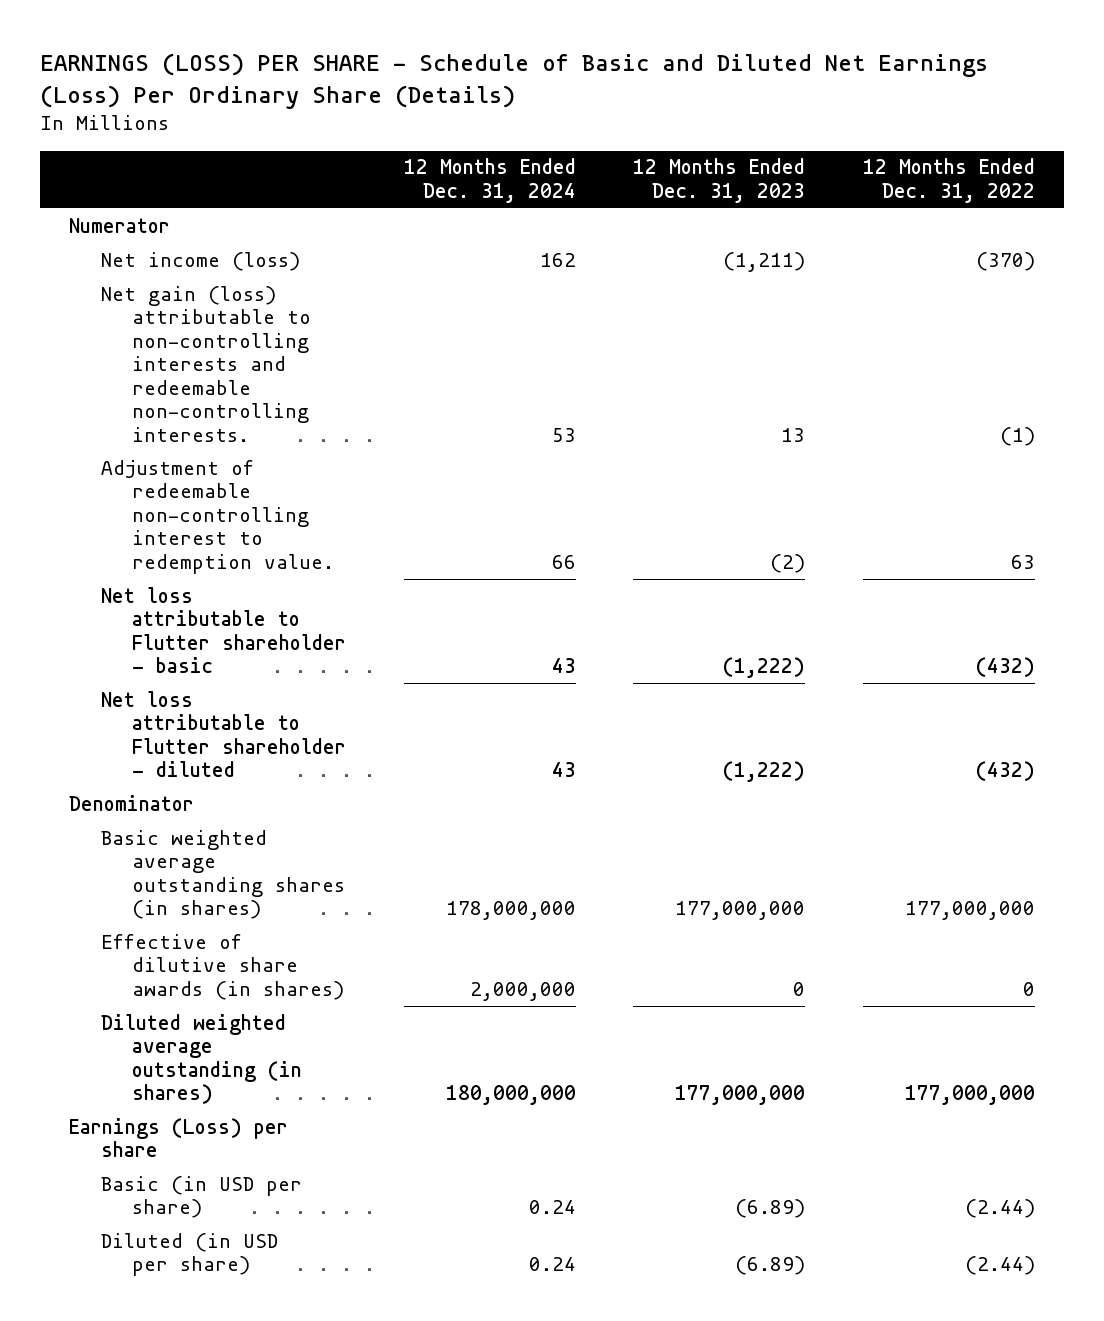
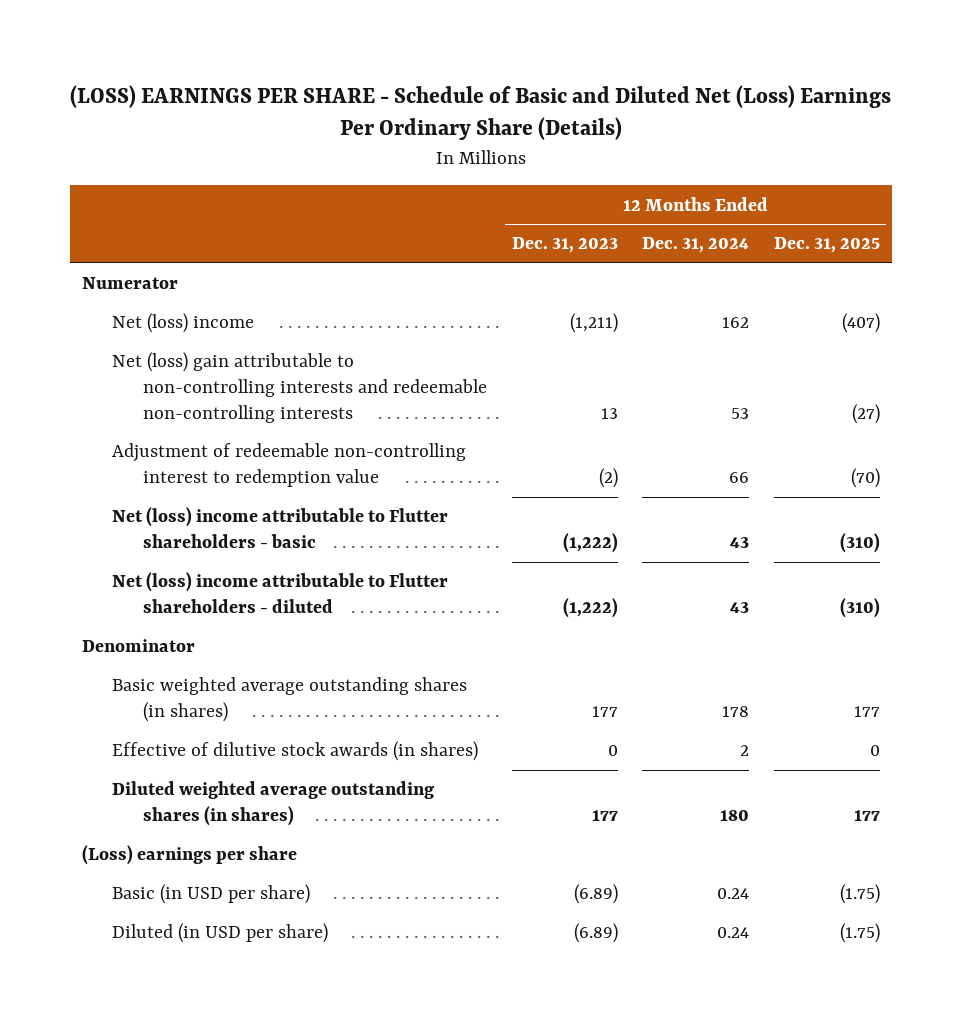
- EARNINGS (LOSS) PER SHARE - Schedule of Basic and Diluted Net Earnings (Loss) Per Ordinary Share (Details)
+ (LOSS) EARNINGS PER SHARE - Schedule of Basic and Diluted Net (Loss) Earnings Per Ordinary Share (Details)
- | 12 Months Ended Dec. 31, 2024 | 12 Months Ended Dec. 31, 2023 | 12 Months Ended Dec. 31, 2022
+ | 12 Months Ended Dec. 31, 2023 | 12 Months Ended Dec. 31, 2024 | 12 Months Ended Dec. 31, 2025
- Net income (loss) | 162 | (1,211) | (370)
- Net gain (loss) attributable to non-controlling interests and redeemable non-controlling interests. | 53 | 13 | (1)
- Adjustment of redeemable non-controlling interest to redemption value. | 66 | (2) | 63
- Net loss attributable to Flutter shareholder - basic | 43 | (1,222) | (432)
- Net loss attributable to Flutter shareholder - diluted | 43 | (1,222) | (432)
+ Net (loss) income | (1,211) | 162 | (407)
+ Net (loss) gain attributable to non-controlling interests and redeemable non-controlling interests | 13 | 53 | (27)
+ Adjustment of redeemable non-controlling interest to redemption value | (2) | 66 | (70)
+ Net (loss) income attributable to Flutter shareholders - basic | (1,222) | 43 | (310)
+ Net (loss) income attributable to Flutter shareholders - diluted | (1,222) | 43 | (310)
- Basic weighted average outstanding shares (in shares) | 178,000,000 | 177,000,000 | 177,000,000
- Effective of dilutive share awards (in shares) | 2,000,000 | 0 | 0
- Diluted weighted average outstanding (in shares) | 180,000,000 | 177,000,000 | 177,000,000
- Earnings (Loss) per share
+ Basic weighted average outstanding shares (in shares) | 177 | 178 | 177
+ Effective of dilutive stock awards (in shares) | 0 | 2 | 0
+ Diluted weighted average outstanding shares (in shares) | 177 | 180 | 177
+ (Loss) earnings per share

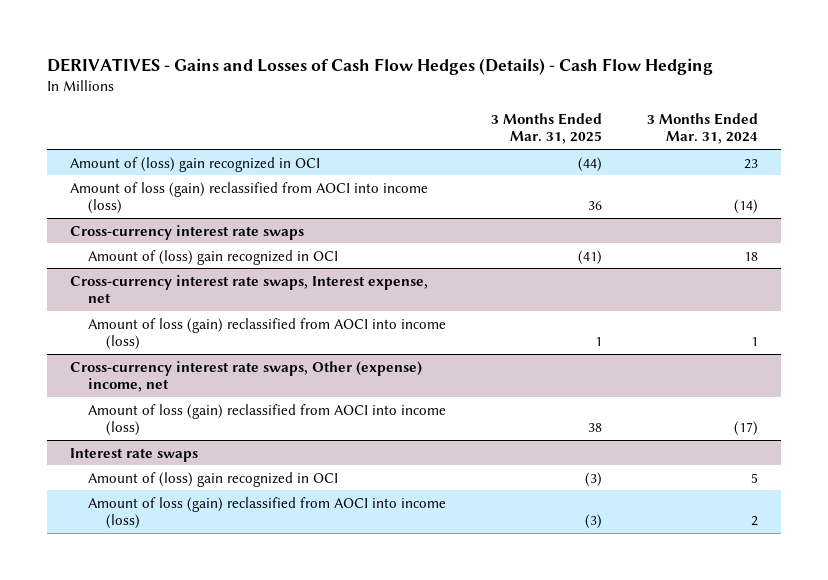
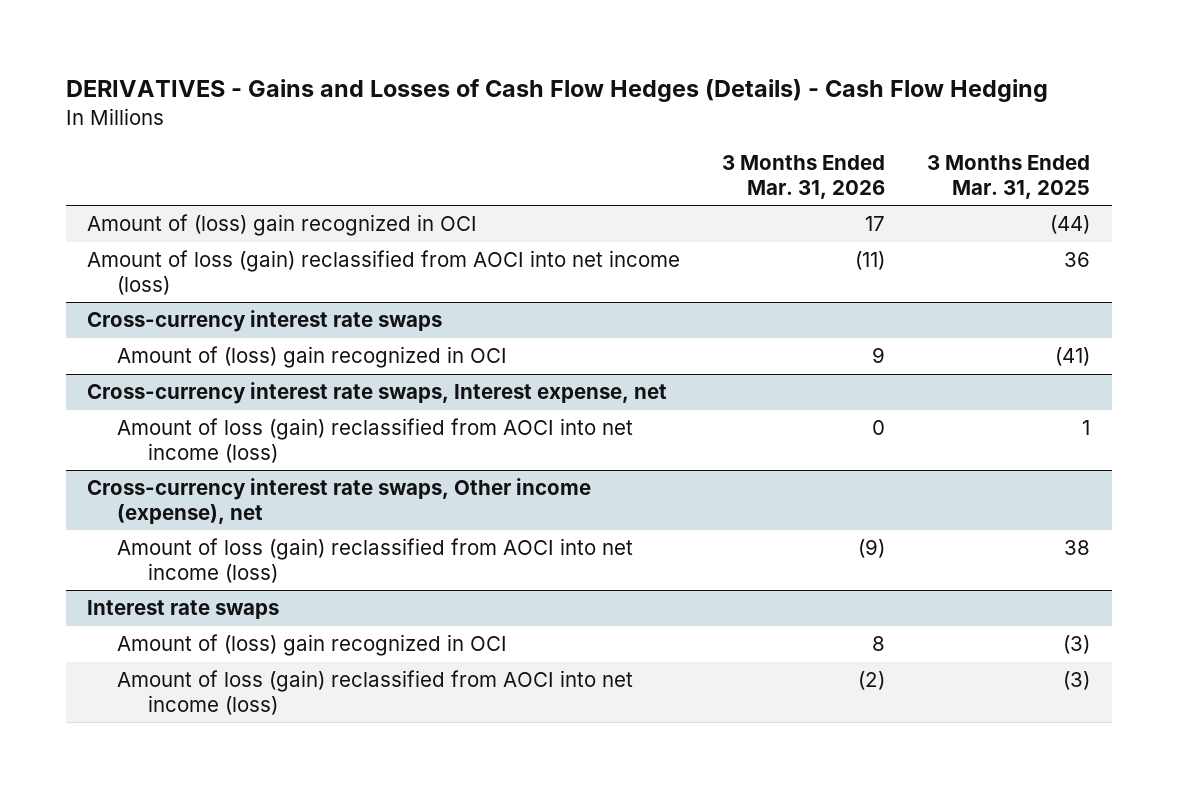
- | 3 Months Ended Mar. 31, 2025 | 3 Months Ended Mar. 31, 2024
+ | 3 Months Ended Mar. 31, 2026 | 3 Months Ended Mar. 31, 2025
- Amount of loss (gain) reclassified from AOCI into income (loss) | 36 | (14)
+ Amount of loss (gain) reclassified from AOCI into net income (loss) | (11) | 36
@ Cross-currency interest rate swaps, Interest expense, net
- Amount of loss (gain) reclassified from AOCI into income (loss) | 1 | 1
- Cross-currency interest rate swaps, Other (expense) income, net
- Amount of loss (gain) reclassified from AOCI into income (loss) | 38 | (17)
@ Cross-currency interest rate swaps, Interest expense, net
+ Amount of loss (gain) reclassified from AOCI into net income (loss) | 0 | 1
+ Cross-currency interest rate swaps, Other income (expense), net
+ Amount of loss (gain) reclassified from AOCI into net income (loss) | (9) | 38
@ Interest rate swaps
- Amount of loss (gain) reclassified from AOCI into income (loss) | (3) | 2
+ Amount of loss (gain) reclassified from AOCI into net income (loss) | (2) | (3)

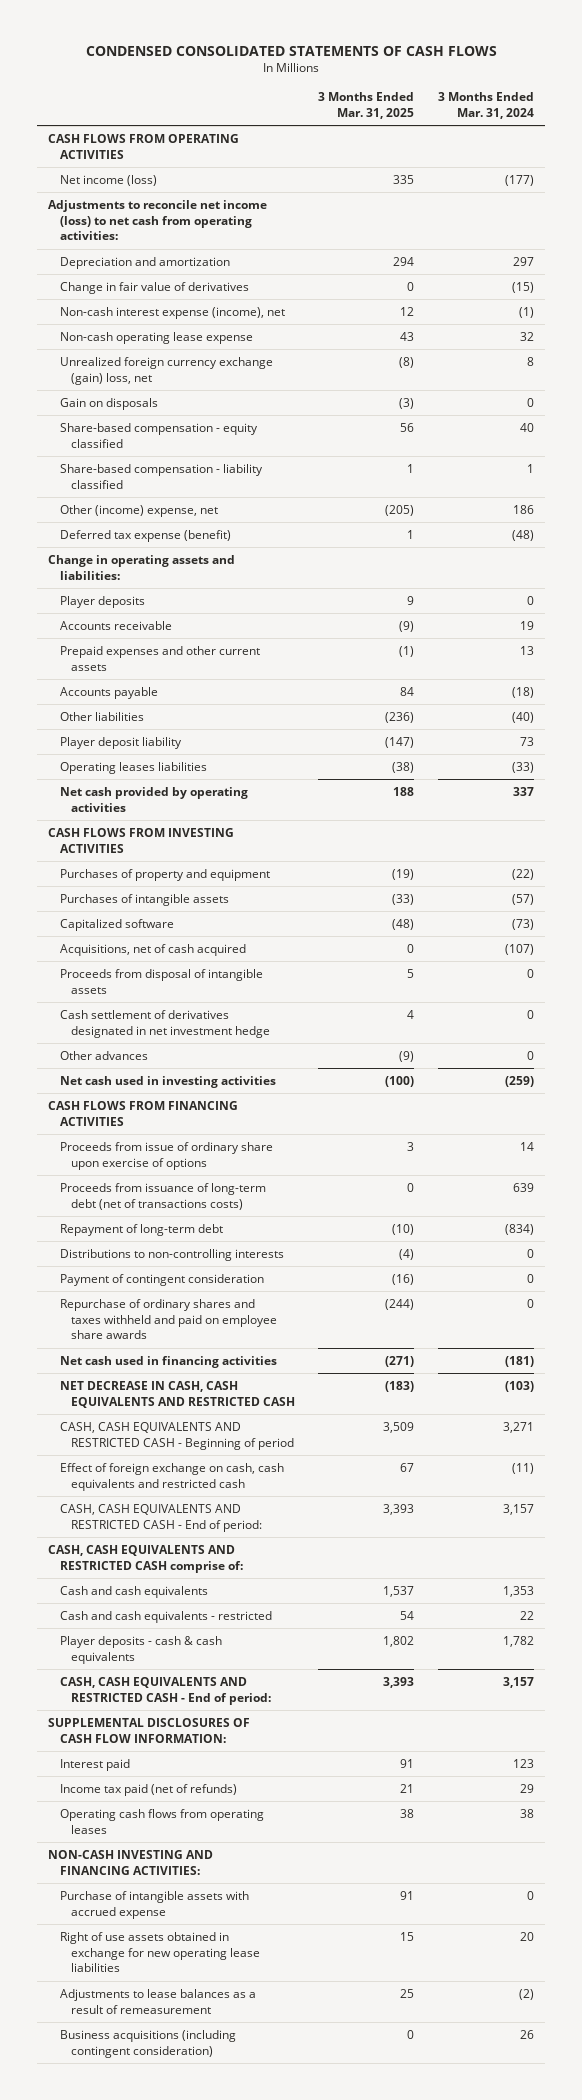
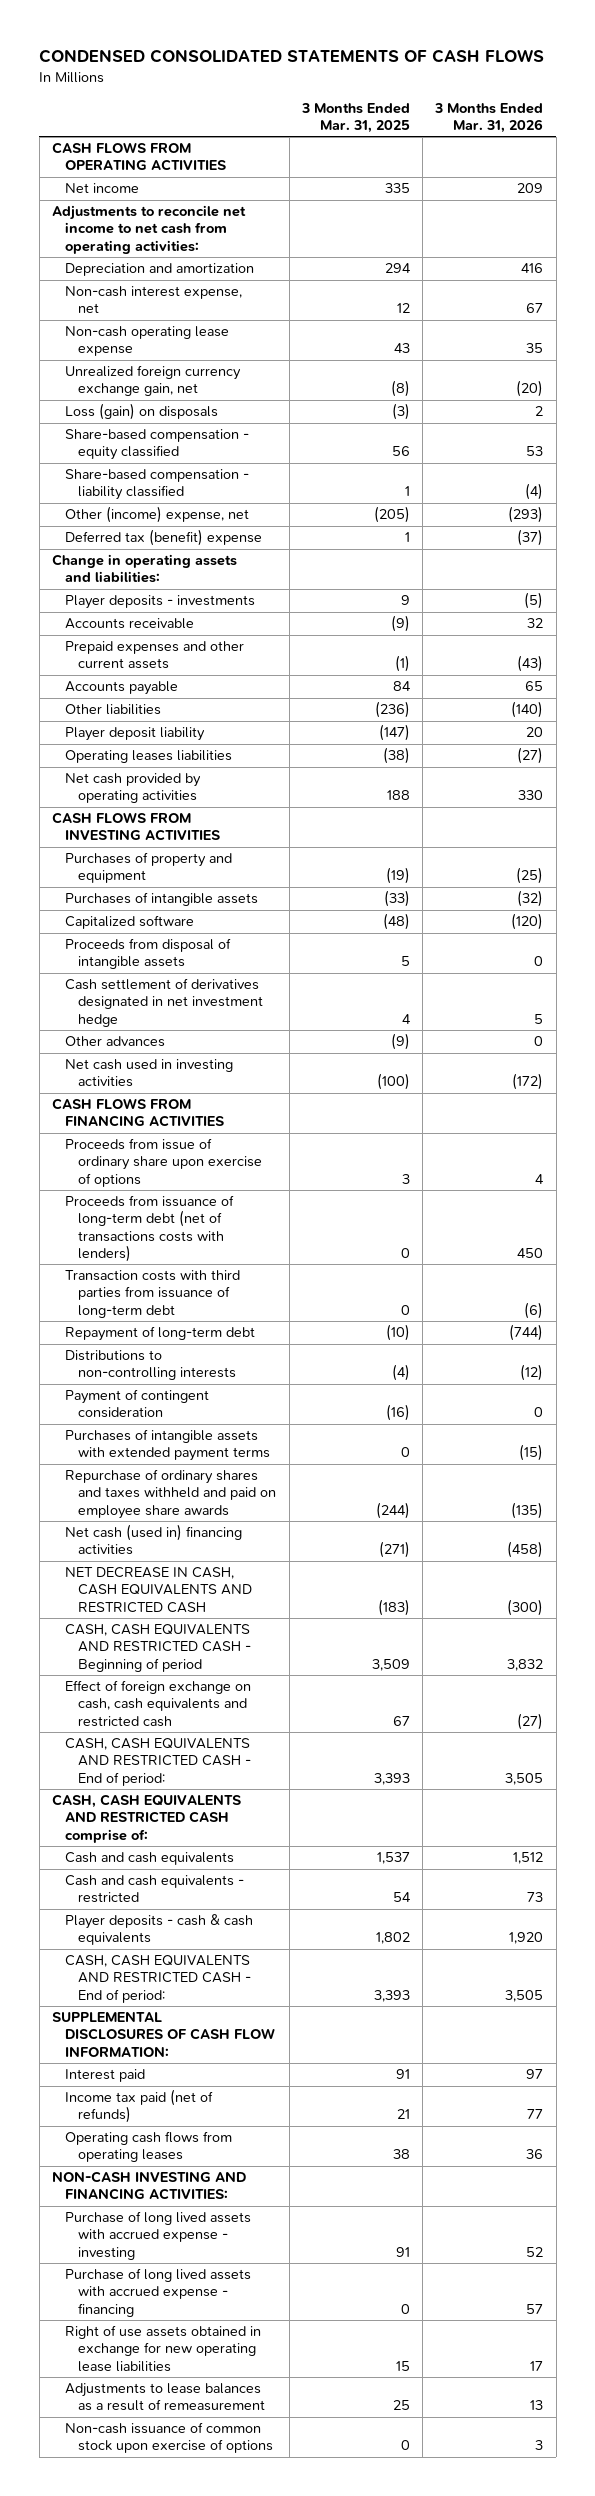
- | 3 Months Ended Mar. 31, 2025 | 3 Months Ended Mar. 31, 2024
+ | 3 Months Ended Mar. 31, 2025 | 3 Months Ended Mar. 31, 2026
- Net income (loss) | 335 | (177)
- Adjustments to reconcile net income (loss) to net cash from operating activities:
+ Net income | 335 | 209
+ Adjustments to reconcile net income to net cash from operating activities:
- Change in fair value of derivatives | 0 | (15)
- Non-cash interest expense (income), net | 12 | (1)
+ Non-cash interest expense, net | 12 | 67
- Unrealized foreign currency exchange (gain) loss, net | (8) | 8
- Gain on disposals | (3) | 0
+ Unrealized foreign currency exchange gain, net | (8) | (20)
+ Loss (gain) on disposals | (3) | 2
- Deferred tax expense (benefit) | 1 | (48)
+ Deferred tax (benefit) expense | 1 | (37)
- Player deposits | 9 | 0
+ Player deposits - investments | 9 | (5)
- Acquisitions, net of cash acquired | 0 | (107)
- Proceeds from issuance of long-term debt (net of transactions costs) | 0 | 639
+ Proceeds from issuance of long-term debt (net of transactions costs with lenders) | 0 | 450
+ Transaction costs with third parties from issuance of long-term debt | 0 | (6)
+ Purchases of intangible assets with extended payment terms | 0 | (15)
- Net cash used in financing activities | (271) | (181)
+ Net cash (used in) financing activities | (271) | (458)
- Purchase of intangible assets with accrued expense | 91 | 0
+ Purchase of long lived assets with accrued expense - investing | 91 | 52
+ Purchase of long lived assets with accrued expense - financing | 0 | 57
- Business acquisitions (including contingent consideration) | 0 | 26
+ Non-cash issuance of common stock upon exercise of options | 0 | 3

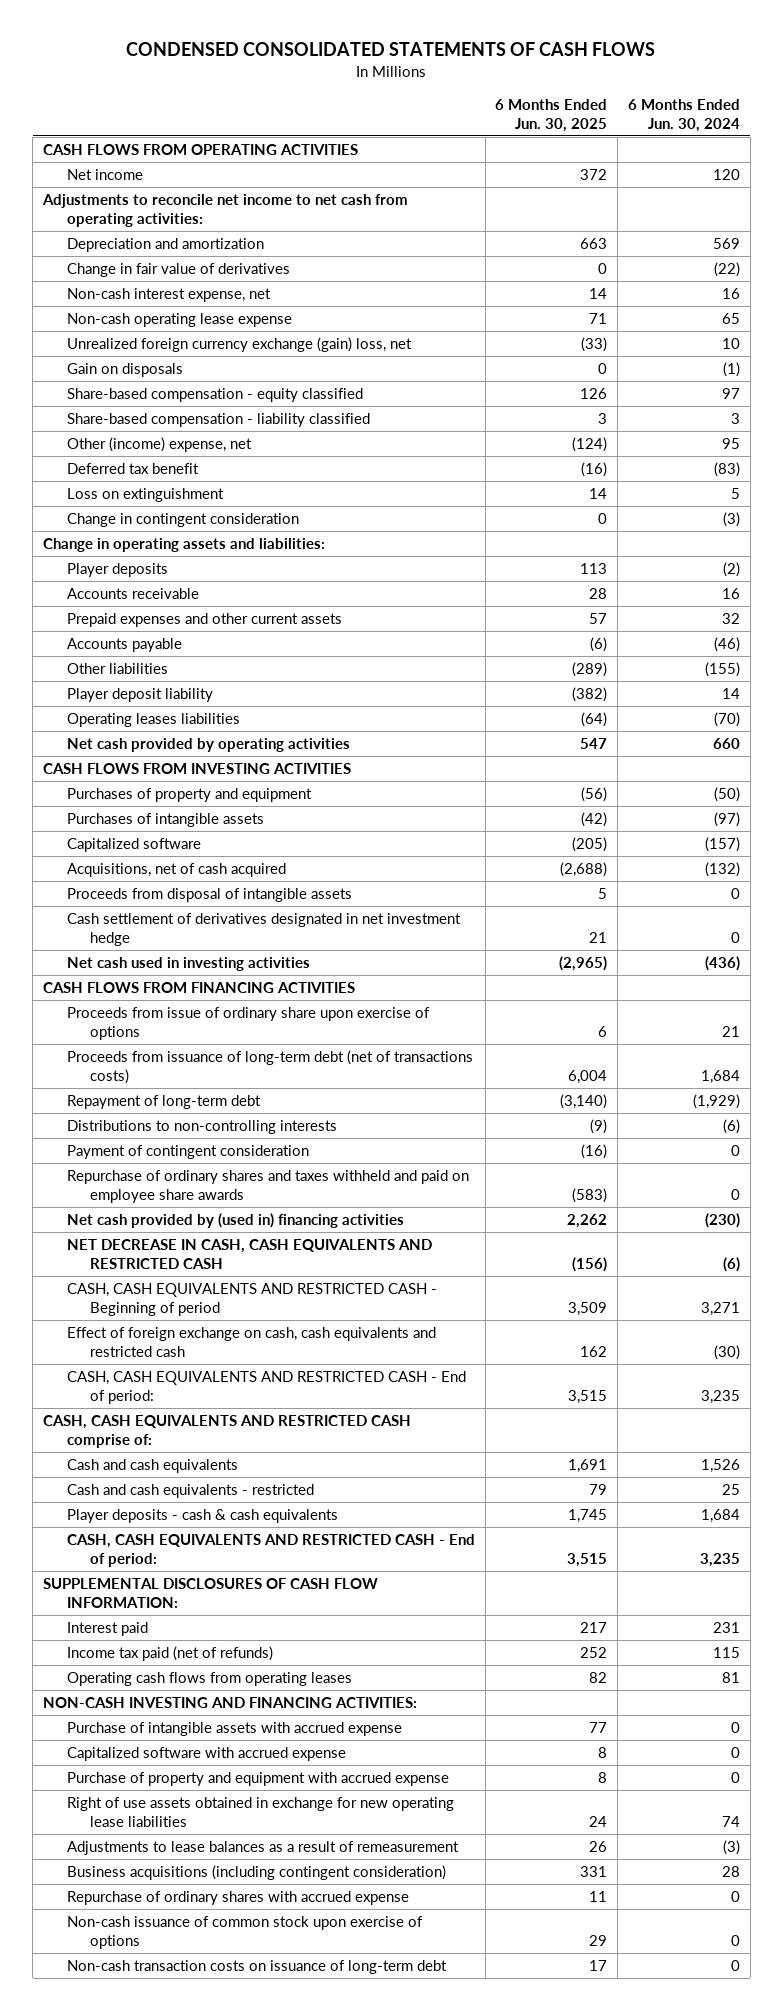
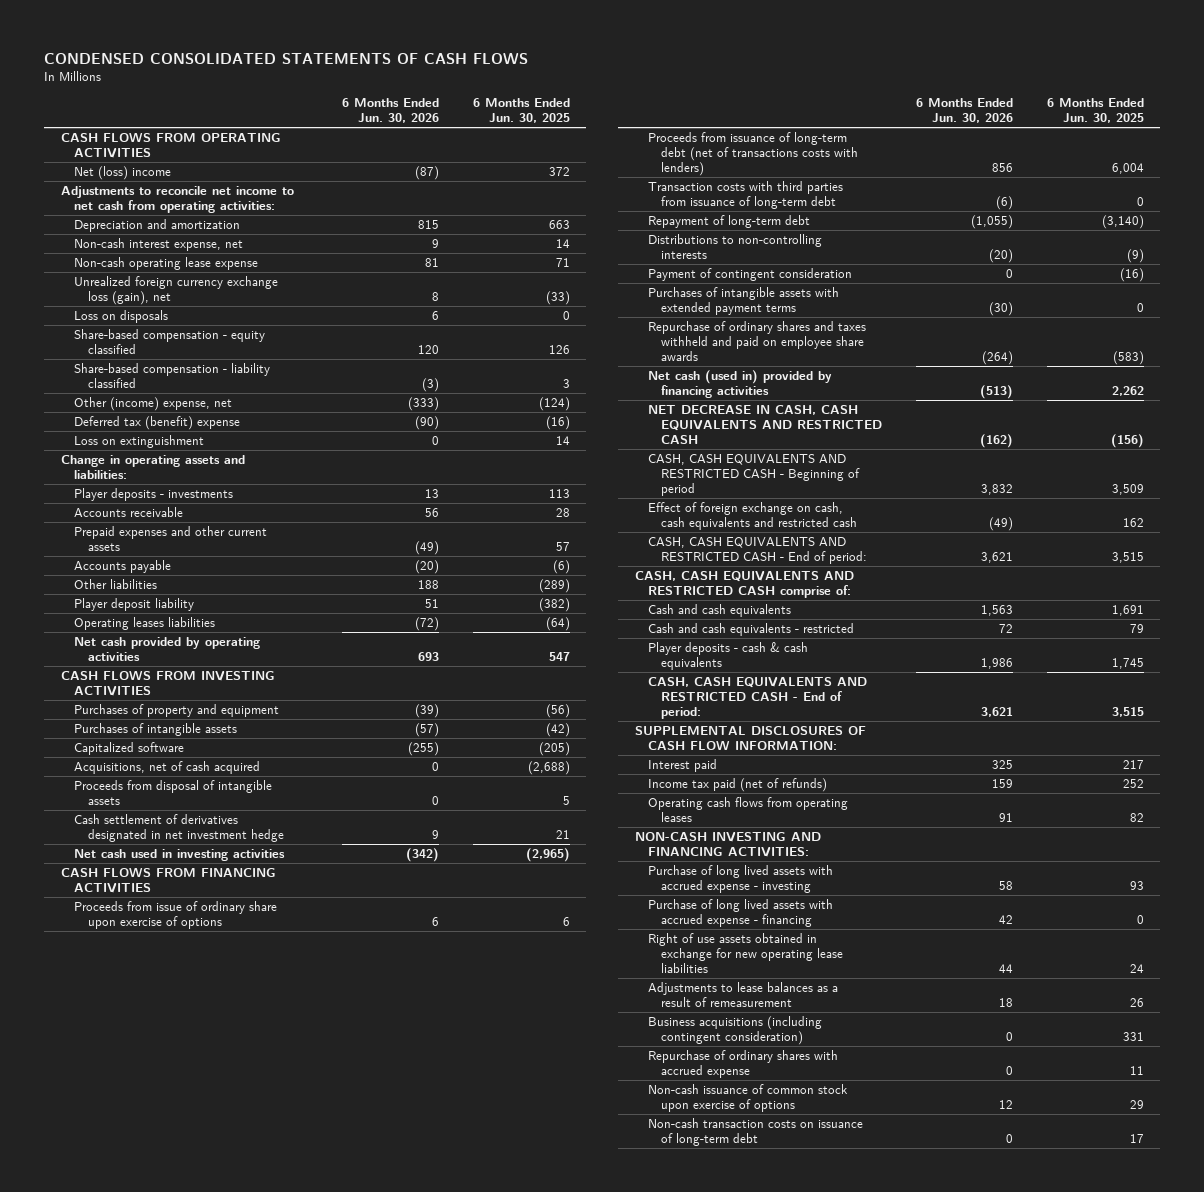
- | 6 Months Ended Jun. 30, 2025 | 6 Months Ended Jun. 30, 2024
+ | 6 Months Ended Jun. 30, 2026 | 6 Months Ended Jun. 30, 2025
- Net income | 372 | 120
+ Net (loss) income | (87) | 372
- Change in fair value of derivatives | 0 | (22)
- Unrealized foreign currency exchange (gain) loss, net | (33) | 10
- Gain on disposals | 0 | (1)
+ Unrealized foreign currency exchange loss (gain), net | 8 | (33)
+ Loss on disposals | 6 | 0
- Deferred tax benefit | (16) | (83)
+ Deferred tax (benefit) expense | (90) | (16)
- Change in contingent consideration | 0 | (3)
- Player deposits | 113 | (2)
+ Player deposits - investments | 13 | 113
- Proceeds from issuance of long-term debt (net of transactions costs) | 6,004 | 1,684
+ Proceeds from issuance of long-term debt (net of transactions costs with lenders) | 856 | 6,004
+ Transaction costs with third parties from issuance of long-term debt | (6) | 0
+ Purchases of intangible assets with extended payment terms | (30) | 0
- Net cash provided by (used in) financing activities | 2,262 | (230)
+ Net cash (used in) provided by financing activities | (513) | 2,262
- Purchase of intangible assets with accrued expense | 77 | 0
- Capitalized software with accrued expense | 8 | 0
- Purchase of property and equipment with accrued expense | 8 | 0
+ Purchase of long lived assets with accrued expense - investing | 58 | 93
+ Purchase of long lived assets with accrued expense - financing | 42 | 0

